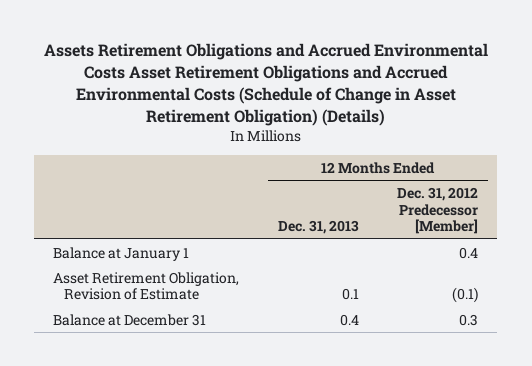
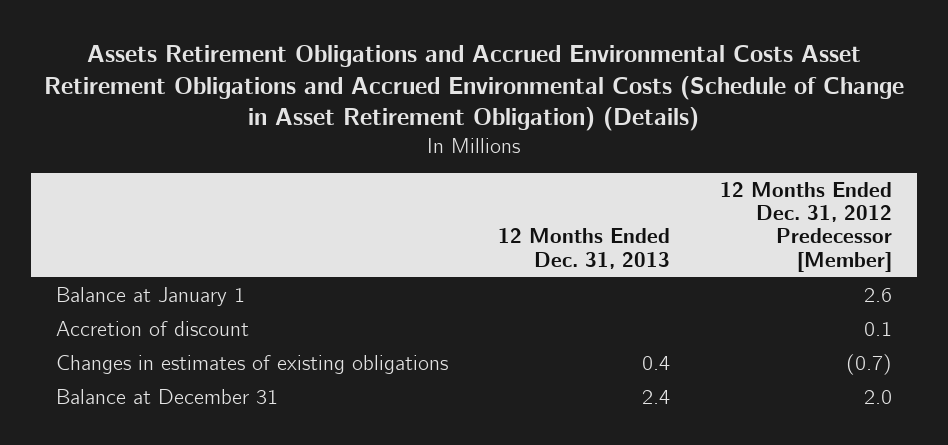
- Balance at January 1 | | 0.4
- Asset Retirement Obligation, Revision of Estimate | 0.1 | (0.1)
- Balance at December 31 | 0.4 | 0.3
+ Balance at January 1 | | 2.6
+ Accretion of discount | | 0.1
+ Changes in estimates of existing obligations | 0.4 | (0.7)
+ Balance at December 31 | 2.4 | 2.0

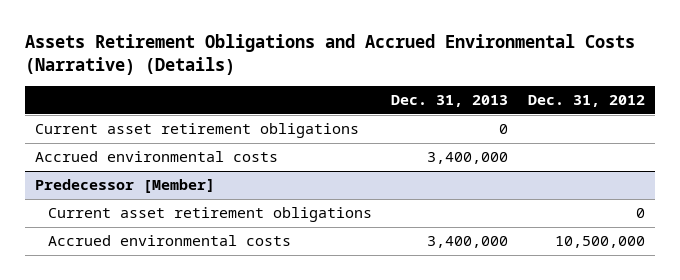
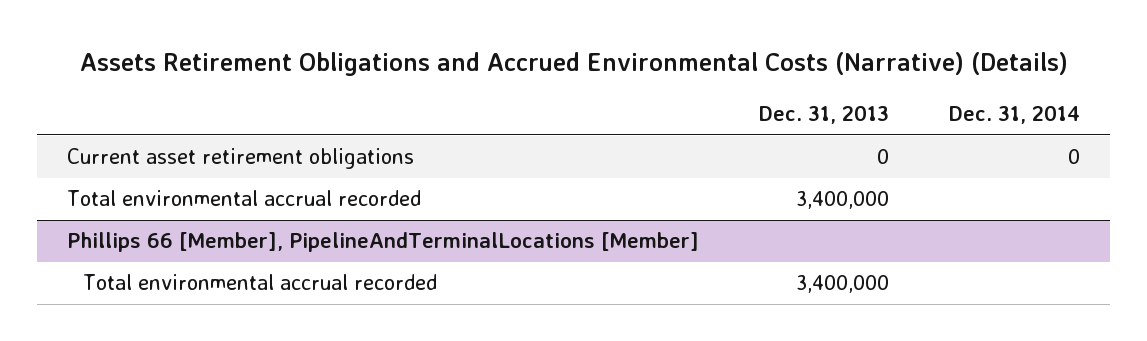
- | Dec. 31, 2013 | Dec. 31, 2012
+ | Dec. 31, 2013 | Dec. 31, 2014
- Accrued environmental costs | 3,400,000 |
- Predecessor [Member]
- Current asset retirement obligations | | 0
- Accrued environmental costs | 3,400,000 | 10,500,000
+ Total environmental accrual recorded | 3,400,000 |
+ Phillips 66 [Member], PipelineAndTerminalLocations [Member]
+ Total environmental accrual recorded | 3,400,000 |

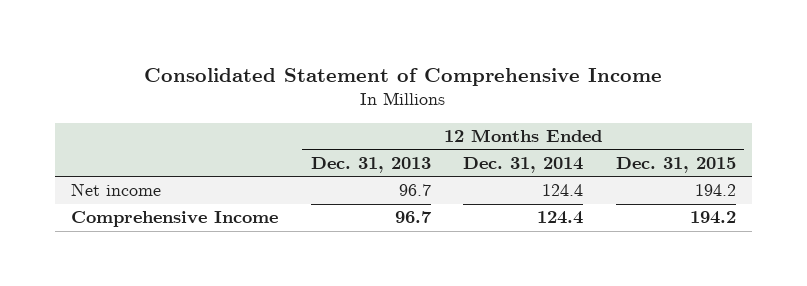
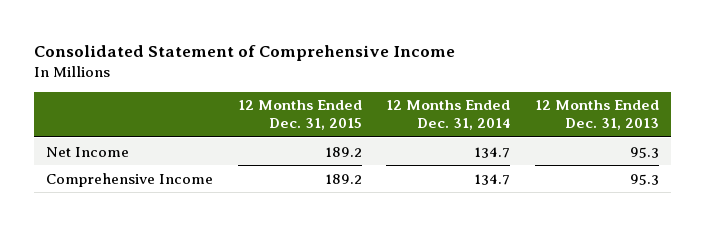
- | 12 Months Ended Dec. 31, 2013 | 12 Months Ended Dec. 31, 2014 | 12 Months Ended Dec. 31, 2015
+ | 12 Months Ended Dec. 31, 2015 | 12 Months Ended Dec. 31, 2014 | 12 Months Ended Dec. 31, 2013
- Net income | 96.7 | 124.4 | 194.2
- Comprehensive Income | 96.7 | 124.4 | 194.2
+ Net Income | 189.2 | 134.7 | 95.3
+ Comprehensive Income | 189.2 | 134.7 | 95.3

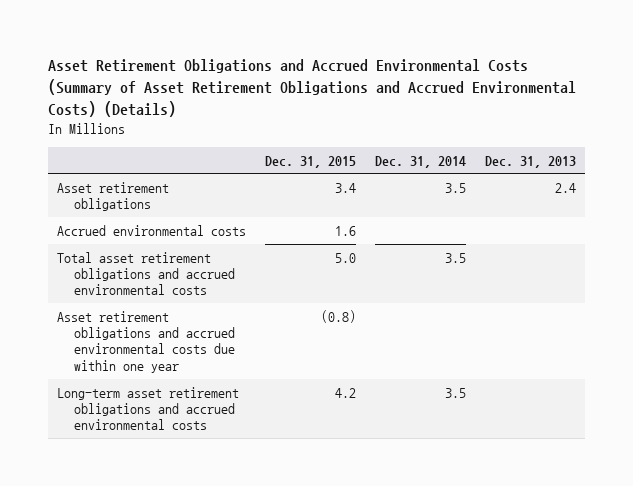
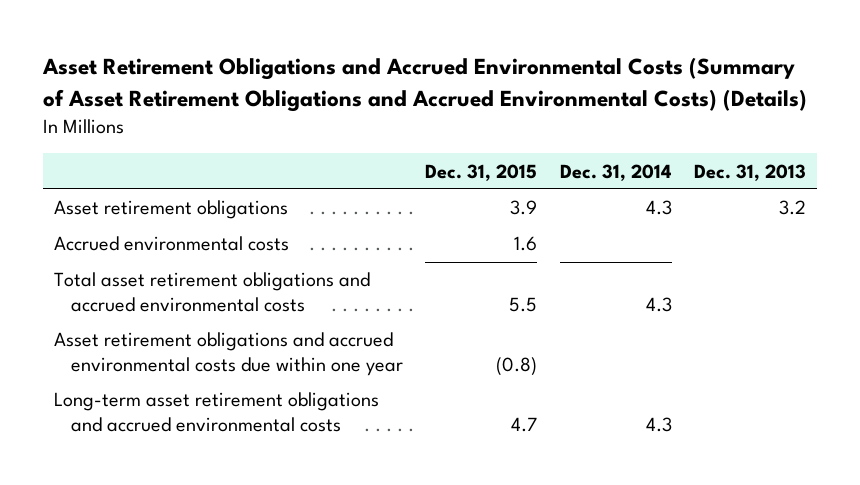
- Asset retirement obligations | 3.4 | 3.5 | 2.4
+ Asset retirement obligations | 3.9 | 4.3 | 3.2
- Total asset retirement obligations and accrued environmental costs | 5.0 | 3.5 |
+ Total asset retirement obligations and accrued environmental costs | 5.5 | 4.3 |
- Long-term asset retirement obligations and accrued environmental costs | 4.2 | 3.5 |
+ Long-term asset retirement obligations and accrued environmental costs | 4.7 | 4.3 |

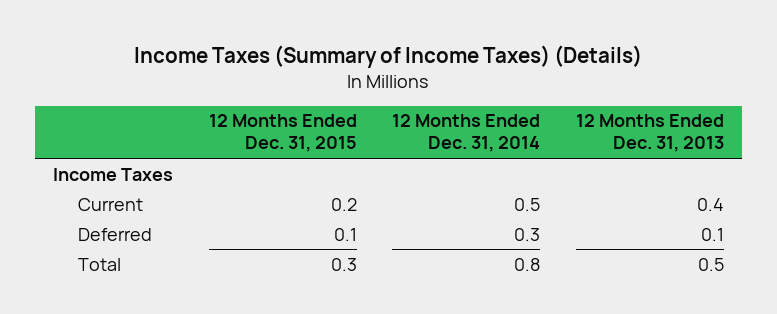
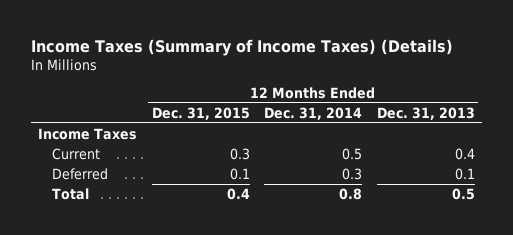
- Current | 0.2 | 0.5 | 0.4
+ Current | 0.3 | 0.5 | 0.4
- Total | 0.3 | 0.8 | 0.5
+ Total | 0.4 | 0.8 | 0.5

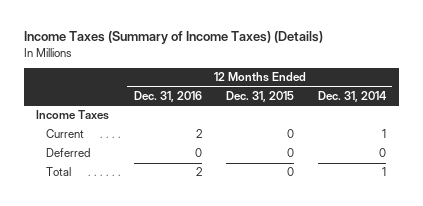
- | 12 Months Ended Dec. 31, 2015 | 12 Months Ended Dec. 31, 2014 | 12 Months Ended Dec. 31, 2013
+ | 12 Months Ended Dec. 31, 2016 | 12 Months Ended Dec. 31, 2015 | 12 Months Ended Dec. 31, 2014
- Current | 0.3 | 0.5 | 0.4
- Deferred | 0.1 | 0.3 | 0.1
- Total | 0.4 | 0.8 | 0.5
+ Current | 2 | 0 | 1
+ Deferred | 0 | 0 | 0
+ Total | 2 | 0 | 1

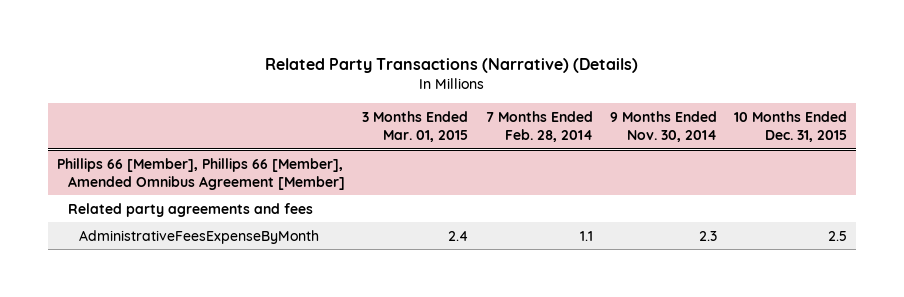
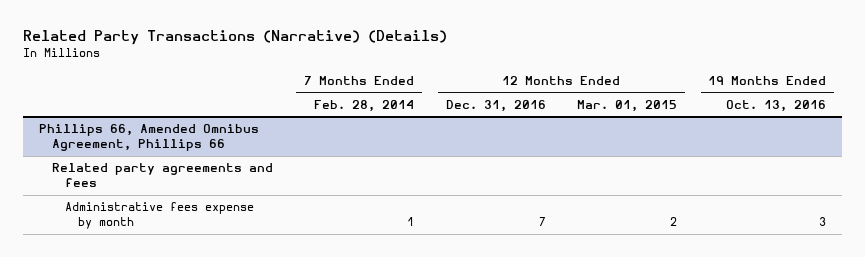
- | 3 Months Ended Mar. 01, 2015 | 7 Months Ended Feb. 28, 2014 | 9 Months Ended Nov. 30, 2014 | 10 Months Ended Dec. 31, 2015
+ | 7 Months Ended Feb. 28, 2014 | 12 Months Ended Dec. 31, 2016 | 12 Months Ended Mar. 01, 2015 | 19 Months Ended Oct. 13, 2016
- Phillips 66 [Member], Phillips 66 [Member], Amended Omnibus Agreement [Member]
+ Phillips 66, Amended Omnibus Agreement, Phillips 66
- AdministrativeFeesExpenseByMonth | 2.4 | 1.1 | 2.3 | 2.5
+ Administrative fees expense by month | 1 | 7 | 2 | 3

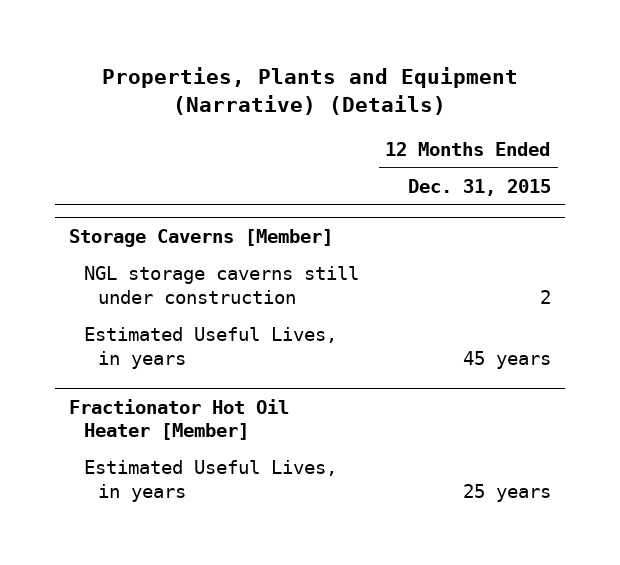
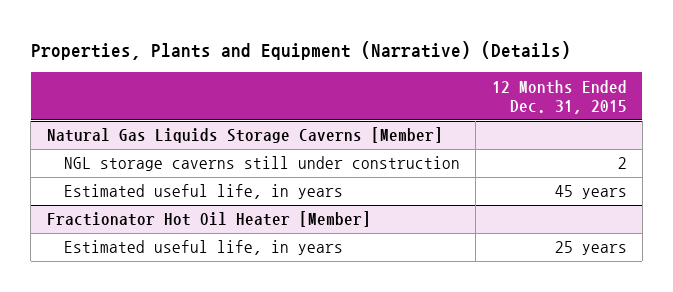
- Storage Caverns [Member]
+ Natural Gas Liquids Storage Caverns [Member]
- Estimated Useful Lives, in years | 45 years
+ Estimated useful life, in years | 45 years
@ Fractionator Hot Oil Heater [Member]
- Estimated Useful Lives, in years | 25 years
+ Estimated useful life, in years | 25 years

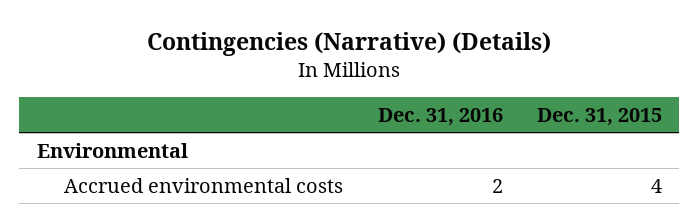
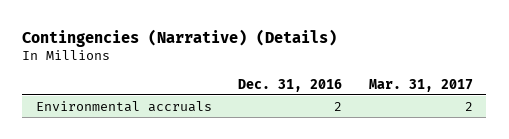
- | Dec. 31, 2016 | Dec. 31, 2015
+ | Dec. 31, 2016 | Mar. 31, 2017
- Environmental
- Accrued environmental costs | 2 | 4
+ Environmental accruals | 2 | 2

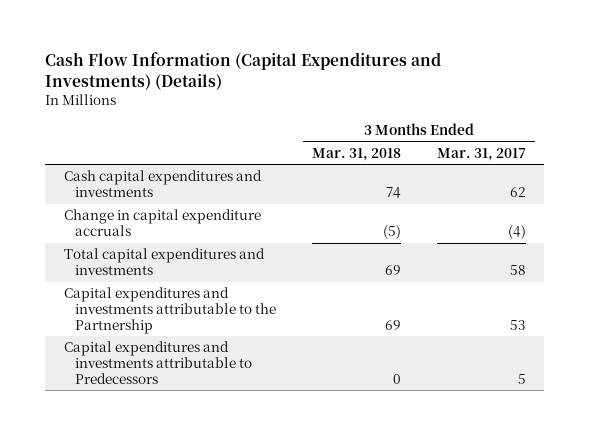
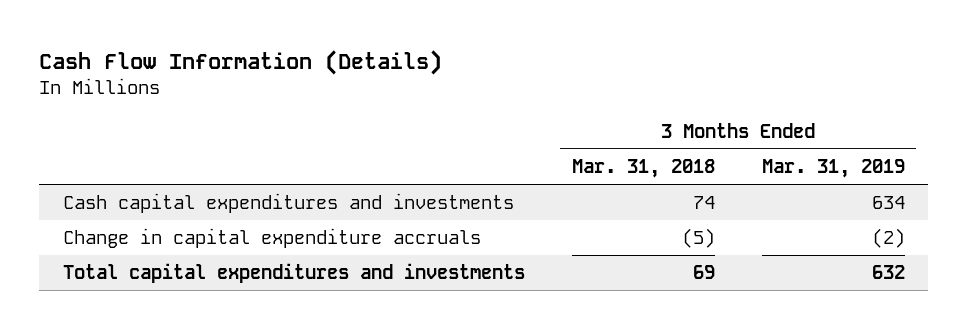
- Cash Flow Information (Capital Expenditures and Investments) (Details)
+ Cash Flow Information (Details)
- | 3 Months Ended Mar. 31, 2018 | 3 Months Ended Mar. 31, 2017
+ | 3 Months Ended Mar. 31, 2018 | 3 Months Ended Mar. 31, 2019
- Capital expenditures and investments attributable to the Partnership | 69 | 53
- Capital expenditures and investments attributable to Predecessors | 0 | 5

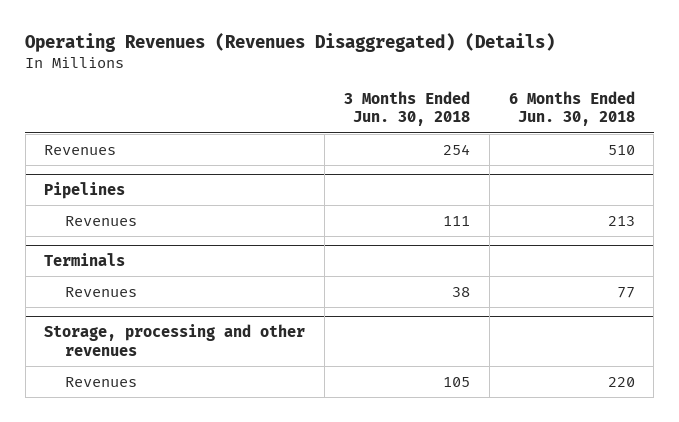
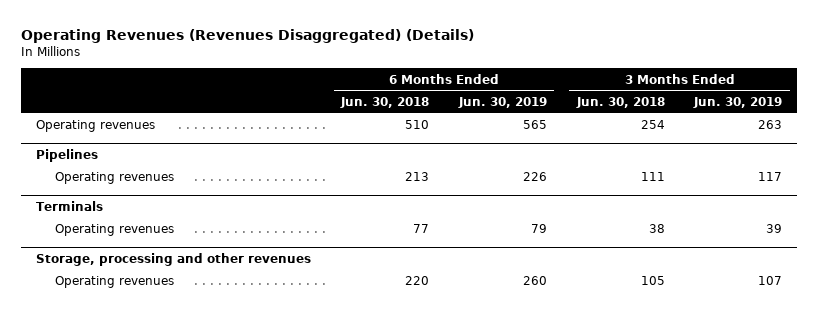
- | 3 Months Ended Jun. 30, 2018 | 6 Months Ended Jun. 30, 2018
+ | 6 Months Ended Jun. 30, 2018 | 6 Months Ended Jun. 30, 2019 | 3 Months Ended Jun. 30, 2018 | 3 Months Ended Jun. 30, 2019
- Revenues | 254 | 510
+ Operating revenues | 510 | 565 | 254 | 263
@ Pipelines
- Revenues | 111 | 213
+ Operating revenues | 213 | 226 | 111 | 117
@ Terminals
- Revenues | 38 | 77
+ Operating revenues | 77 | 79 | 38 | 39
@ Storage, processing and other revenues
- Revenues | 105 | 220
+ Operating revenues | 220 | 260 | 105 | 107

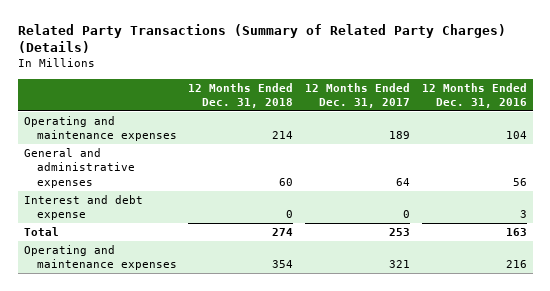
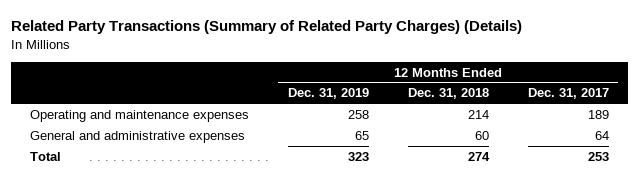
- | 12 Months Ended Dec. 31, 2018 | 12 Months Ended Dec. 31, 2017 | 12 Months Ended Dec. 31, 2016
+ | 12 Months Ended Dec. 31, 2019 | 12 Months Ended Dec. 31, 2018 | 12 Months Ended Dec. 31, 2017
- Interest and debt expense | 0 | 0 | 3
- Operating and maintenance expenses | 354 | 321 | 216

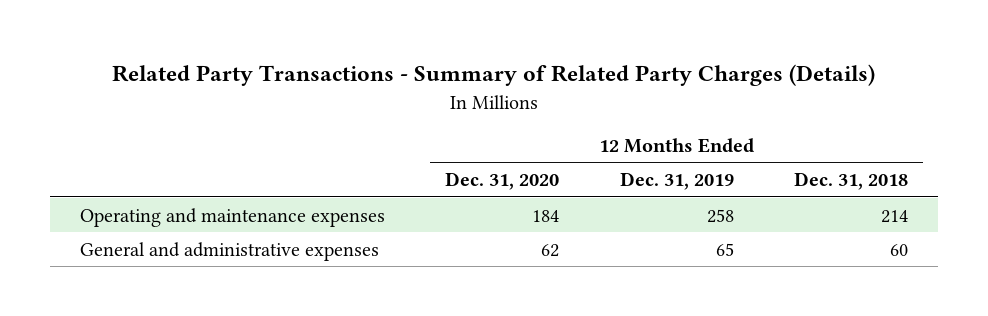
- Related Party Transactions (Summary of Related Party Charges) (Details)
+ Related Party Transactions - Summary of Related Party Charges (Details)
- | 12 Months Ended Dec. 31, 2019 | 12 Months Ended Dec. 31, 2018 | 12 Months Ended Dec. 31, 2017
+ | 12 Months Ended Dec. 31, 2020 | 12 Months Ended Dec. 31, 2019 | 12 Months Ended Dec. 31, 2018
- Total | 323 | 274 | 253

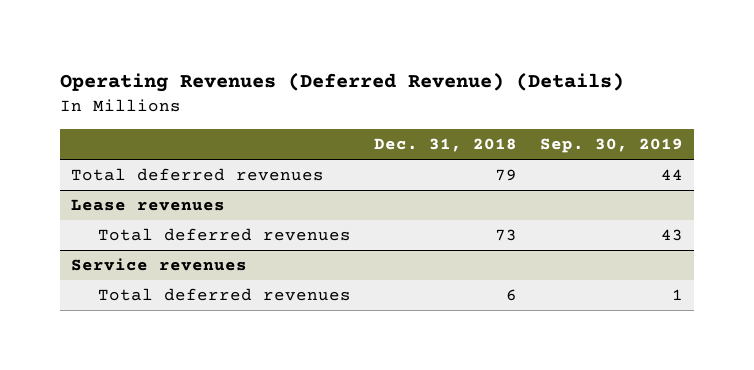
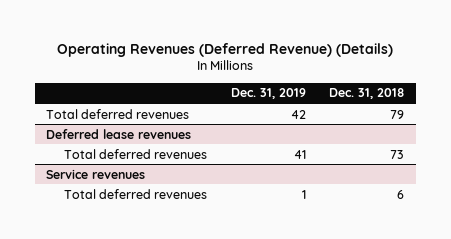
- | Dec. 31, 2018 | Sep. 30, 2019
+ | Dec. 31, 2019 | Dec. 31, 2018
- Lease revenues
+ Deferred lease revenues

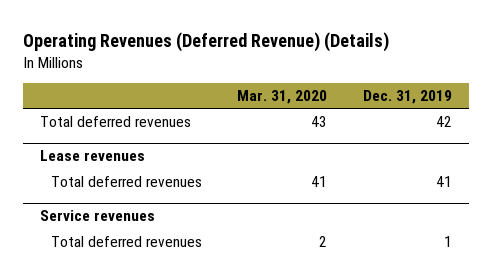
- | Dec. 31, 2019 | Dec. 31, 2018
+ | Mar. 31, 2020 | Dec. 31, 2019
- Deferred lease revenues
+ Lease revenues

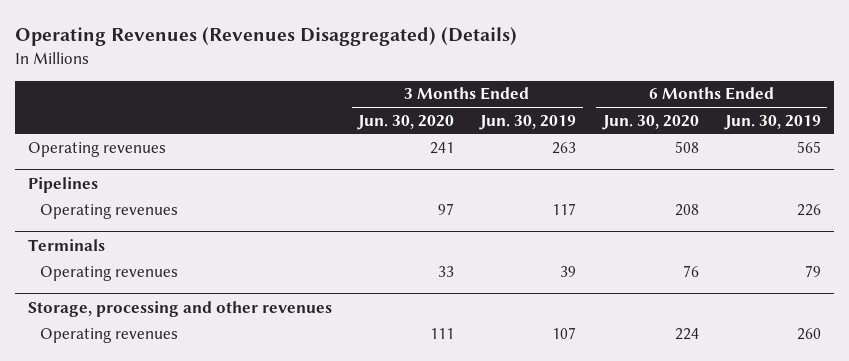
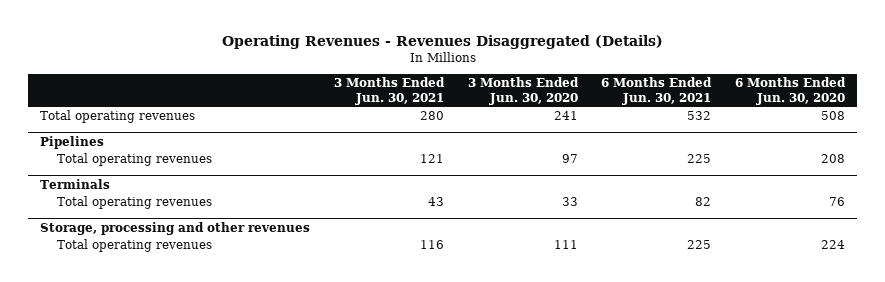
- Operating Revenues (Revenues Disaggregated) (Details)
+ Operating Revenues - Revenues Disaggregated (Details)
- | 3 Months Ended Jun. 30, 2020 | 3 Months Ended Jun. 30, 2019 | 6 Months Ended Jun. 30, 2020 | 6 Months Ended Jun. 30, 2019
+ | 3 Months Ended Jun. 30, 2021 | 3 Months Ended Jun. 30, 2020 | 6 Months Ended Jun. 30, 2021 | 6 Months Ended Jun. 30, 2020
- Operating revenues | 241 | 263 | 508 | 565
+ Total operating revenues | 280 | 241 | 532 | 508
@ Pipelines
- Operating revenues | 97 | 117 | 208 | 226
+ Total operating revenues | 121 | 97 | 225 | 208
@ Terminals
- Operating revenues | 33 | 39 | 76 | 79
+ Total operating revenues | 43 | 33 | 82 | 76
@ Storage, processing and other revenues
- Operating revenues | 111 | 107 | 224 | 260
+ Total operating revenues | 116 | 111 | 225 | 224

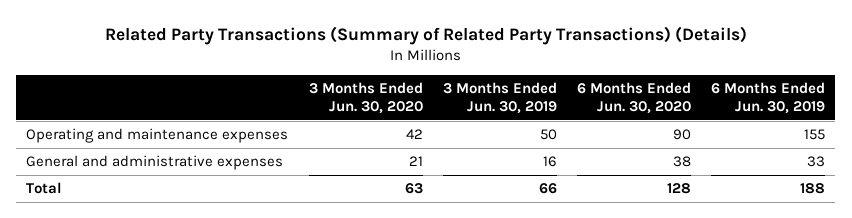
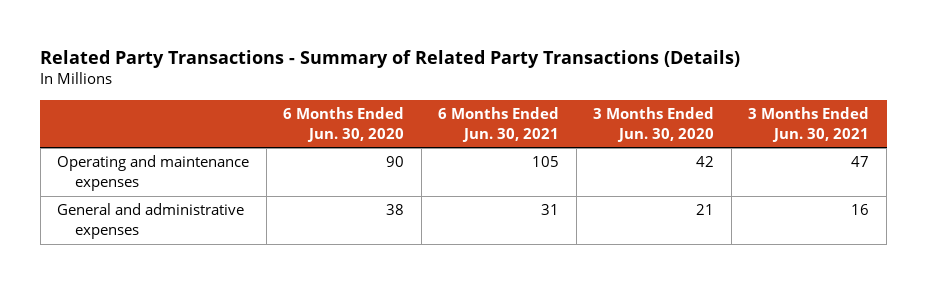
- Related Party Transactions (Summary of Related Party Transactions) (Details)
+ Related Party Transactions - Summary of Related Party Transactions (Details)
- | 3 Months Ended Jun. 30, 2020 | 3 Months Ended Jun. 30, 2019 | 6 Months Ended Jun. 30, 2020 | 6 Months Ended Jun. 30, 2019
+ | 6 Months Ended Jun. 30, 2020 | 6 Months Ended Jun. 30, 2021 | 3 Months Ended Jun. 30, 2020 | 3 Months Ended Jun. 30, 2021
- Total | 63 | 66 | 128 | 188

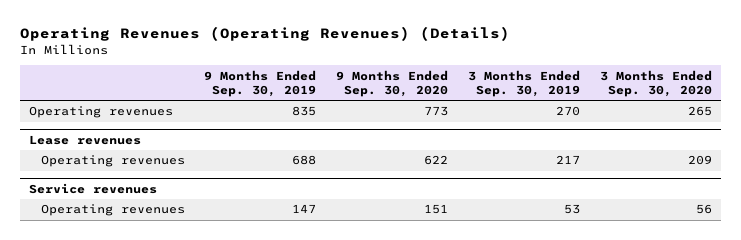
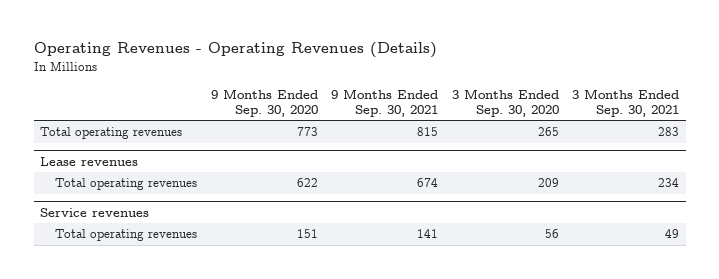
- Operating Revenues (Operating Revenues) (Details)
+ Operating Revenues - Operating Revenues (Details)
- | 9 Months Ended Sep. 30, 2019 | 9 Months Ended Sep. 30, 2020 | 3 Months Ended Sep. 30, 2019 | 3 Months Ended Sep. 30, 2020
+ | 9 Months Ended Sep. 30, 2020 | 9 Months Ended Sep. 30, 2021 | 3 Months Ended Sep. 30, 2020 | 3 Months Ended Sep. 30, 2021
- Operating revenues | 835 | 773 | 270 | 265
+ Total operating revenues | 773 | 815 | 265 | 283
@ Lease revenues
- Operating revenues | 688 | 622 | 217 | 209
+ Total operating revenues | 622 | 674 | 209 | 234
@ Service revenues
- Operating revenues | 147 | 151 | 53 | 56
+ Total operating revenues | 151 | 141 | 56 | 49

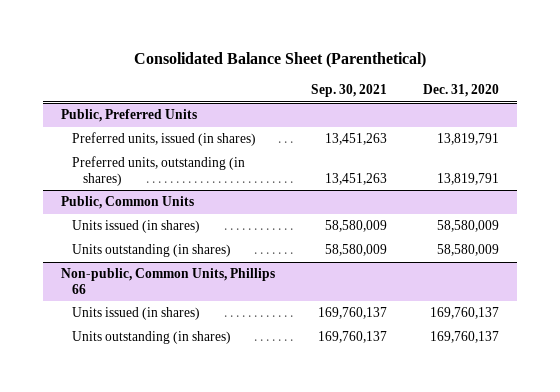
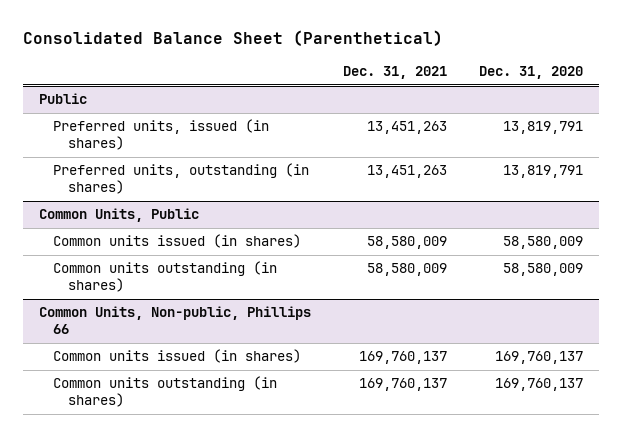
- | Sep. 30, 2021 | Dec. 31, 2020
+ | Dec. 31, 2021 | Dec. 31, 2020
- Public, Preferred Units
+ Public
- Public, Common Units
- Units issued (in shares) | 58,580,009 | 58,580,009
- Units outstanding (in shares) | 58,580,009 | 58,580,009
- Non-public, Common Units, Phillips 66
- Units issued (in shares) | 169,760,137 | 169,760,137
- Units outstanding (in shares) | 169,760,137 | 169,760,137
+ Common Units, Public
+ Common units issued (in shares) | 58,580,009 | 58,580,009
+ Common units outstanding (in shares) | 58,580,009 | 58,580,009
+ Common Units, Non-public, Phillips 66
+ Common units issued (in shares) | 169,760,137 | 169,760,137
+ Common units outstanding (in shares) | 169,760,137 | 169,760,137

